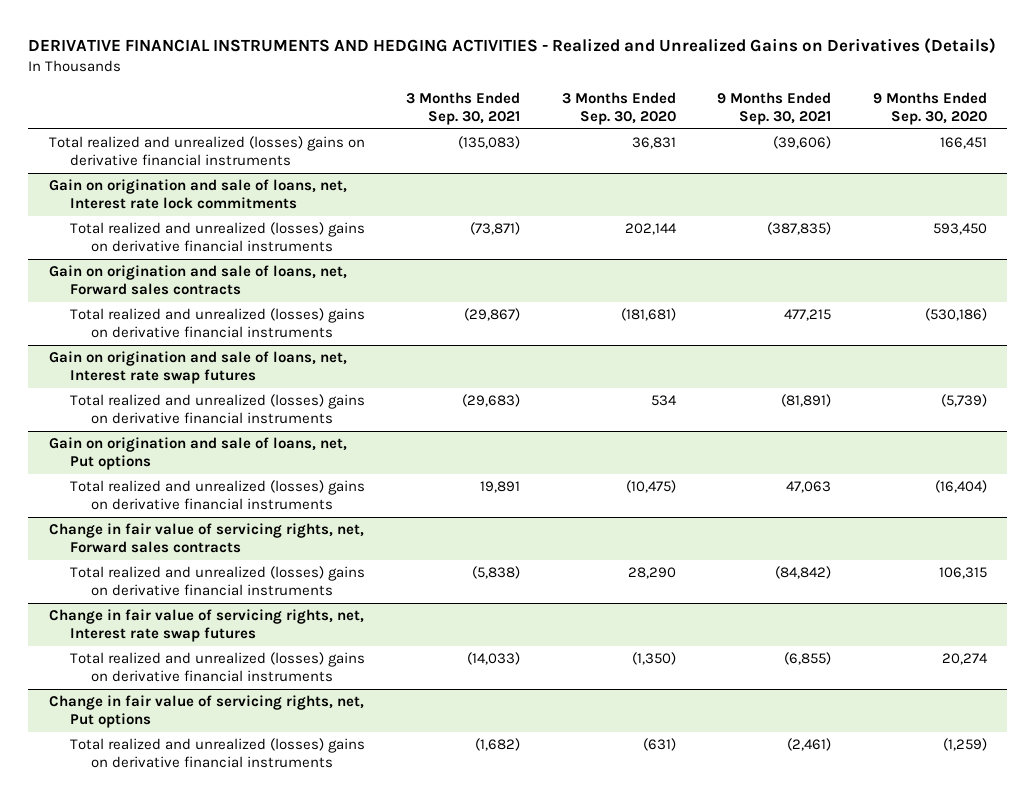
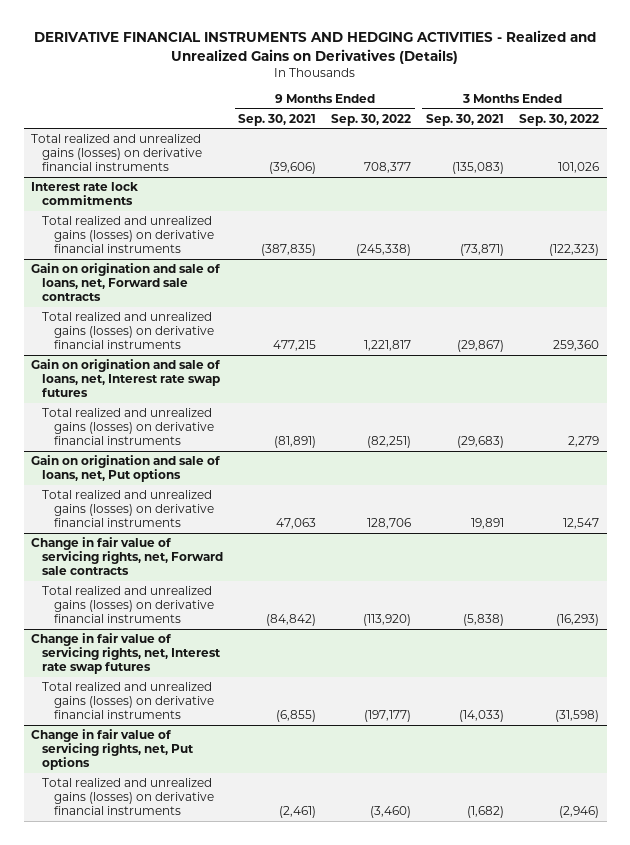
- | 3 Months Ended Sep. 30, 2021 | 3 Months Ended Sep. 30, 2020 | 9 Months Ended Sep. 30, 2021 | 9 Months Ended Sep. 30, 2020
+ | 9 Months Ended Sep. 30, 2021 | 9 Months Ended Sep. 30, 2022 | 3 Months Ended Sep. 30, 2021 | 3 Months Ended Sep. 30, 2022
- Total realized and unrealized (losses) gains on derivative financial instruments | (135,083) | 36,831 | (39,606) | 166,451
- Gain on origination and sale of loans, net, Interest rate lock commitments
- Total realized and unrealized (losses) gains on derivative financial instruments | (73,871) | 202,144 | (387,835) | 593,450
- Gain on origination and sale of loans, net, Forward sales contracts
- Total realized and unrealized (losses) gains on derivative financial instruments | (29,867) | (181,681) | 477,215 | (530,186)
+ Total realized and unrealized gains (losses) on derivative financial instruments | (39,606) | 708,377 | (135,083) | 101,026
+ Interest rate lock commitments
+ Total realized and unrealized gains (losses) on derivative financial instruments | (387,835) | (245,338) | (73,871) | (122,323)
+ Gain on origination and sale of loans, net, Forward sale contracts
+ Total realized and unrealized gains (losses) on derivative financial instruments | 477,215 | 1,221,817 | (29,867) | 259,360
@ Gain on origination and sale of loans, net, Interest rate swap futures
- Total realized and unrealized (losses) gains on derivative financial instruments | (29,683) | 534 | (81,891) | (5,739)
+ Total realized and unrealized gains (losses) on derivative financial instruments | (81,891) | (82,251) | (29,683) | 2,279
@ Gain on origination and sale of loans, net, Put options
- Total realized and unrealized (losses) gains on derivative financial instruments | 19,891 | (10,475) | 47,063 | (16,404)
- Change in fair value of servicing rights, net, Forward sales contracts
- Total realized and unrealized (losses) gains on derivative financial instruments | (5,838) | 28,290 | (84,842) | 106,315
@ Gain on origination and sale of loans, net, Put options
+ Total realized and unrealized gains (losses) on derivative financial instruments | 47,063 | 128,706 | 19,891 | 12,547
+ Change in fair value of servicing rights, net, Forward sale contracts
+ Total realized and unrealized gains (losses) on derivative financial instruments | (84,842) | (113,920) | (5,838) | (16,293)
@ Change in fair value of servicing rights, net, Interest rate swap futures
- Total realized and unrealized (losses) gains on derivative financial instruments | (14,033) | (1,350) | (6,855) | 20,274
+ Total realized and unrealized gains (losses) on derivative financial instruments | (6,855) | (197,177) | (14,033) | (31,598)
@ Change in fair value of servicing rights, net, Put options
- Total realized and unrealized (losses) gains on derivative financial instruments | (1,682) | (631) | (2,461) | (1,259)
+ Total realized and unrealized gains (losses) on derivative financial instruments | (2,461) | (3,460) | (1,682) | (2,946)

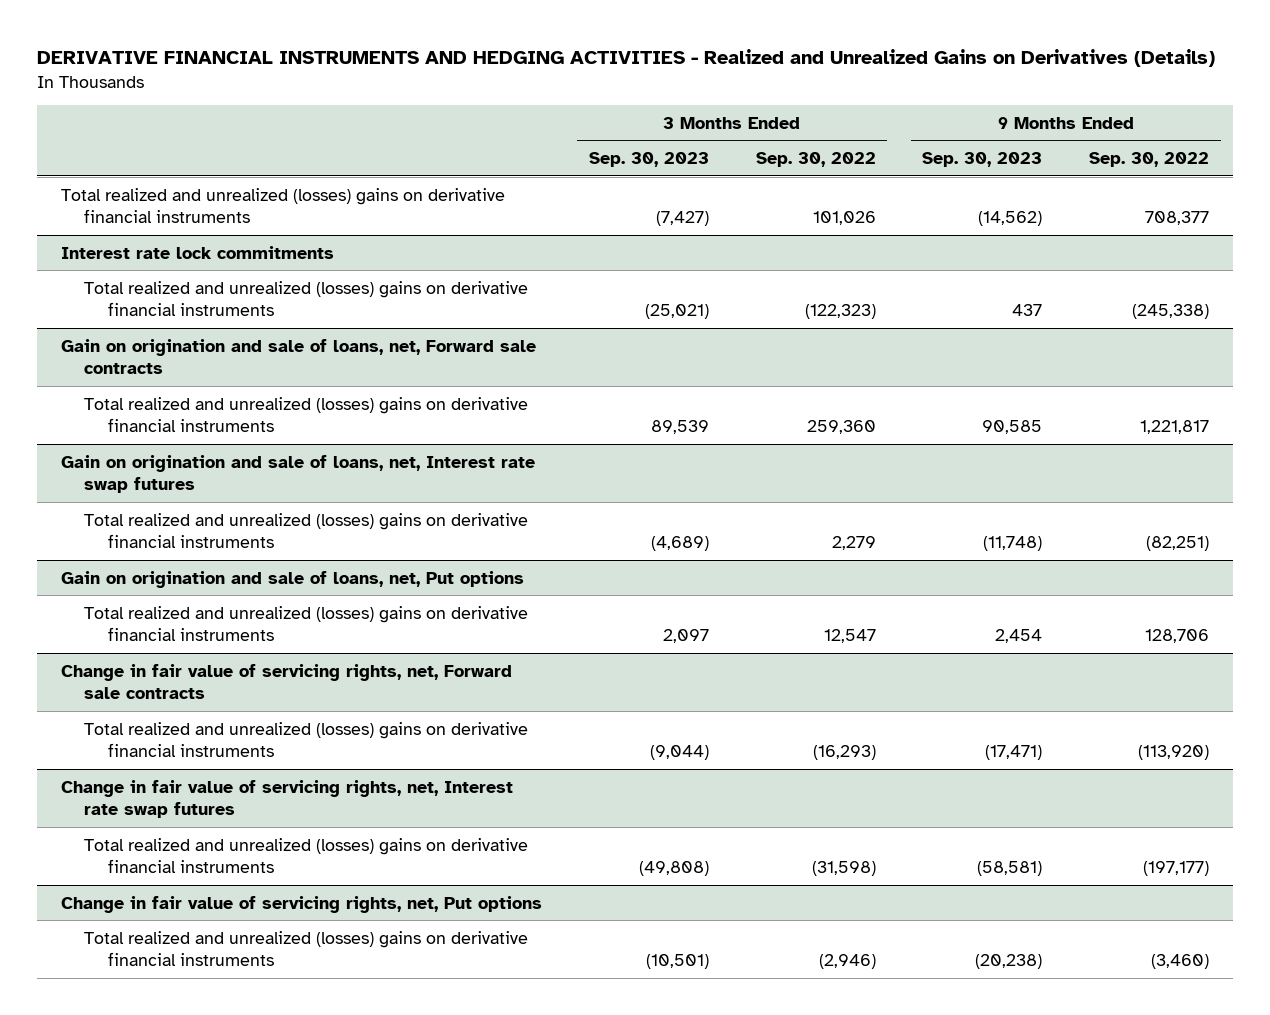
- | 9 Months Ended Sep. 30, 2021 | 9 Months Ended Sep. 30, 2022 | 3 Months Ended Sep. 30, 2021 | 3 Months Ended Sep. 30, 2022
+ | 3 Months Ended Sep. 30, 2023 | 3 Months Ended Sep. 30, 2022 | 9 Months Ended Sep. 30, 2023 | 9 Months Ended Sep. 30, 2022
- Total realized and unrealized gains (losses) on derivative financial instruments | (39,606) | 708,377 | (135,083) | 101,026
+ Total realized and unrealized (losses) gains on derivative financial instruments | (7,427) | 101,026 | (14,562) | 708,377
@ Interest rate lock commitments
- Total realized and unrealized gains (losses) on derivative financial instruments | (387,835) | (245,338) | (73,871) | (122,323)
+ Total realized and unrealized (losses) gains on derivative financial instruments | (25,021) | (122,323) | 437 | (245,338)
@ Gain on origination and sale of loans, net, Forward sale contracts
- Total realized and unrealized gains (losses) on derivative financial instruments | 477,215 | 1,221,817 | (29,867) | 259,360
+ Total realized and unrealized (losses) gains on derivative financial instruments | 89,539 | 259,360 | 90,585 | 1,221,817
@ Gain on origination and sale of loans, net, Interest rate swap futures
- Total realized and unrealized gains (losses) on derivative financial instruments | (81,891) | (82,251) | (29,683) | 2,279
+ Total realized and unrealized (losses) gains on derivative financial instruments | (4,689) | 2,279 | (11,748) | (82,251)
@ Gain on origination and sale of loans, net, Put options
- Total realized and unrealized gains (losses) on derivative financial instruments | 47,063 | 128,706 | 19,891 | 12,547
+ Total realized and unrealized (losses) gains on derivative financial instruments | 2,097 | 12,547 | 2,454 | 128,706
@ Change in fair value of servicing rights, net, Forward sale contracts
- Total realized and unrealized gains (losses) on derivative financial instruments | (84,842) | (113,920) | (5,838) | (16,293)
+ Total realized and unrealized (losses) gains on derivative financial instruments | (9,044) | (16,293) | (17,471) | (113,920)
@ Change in fair value of servicing rights, net, Interest rate swap futures
- Total realized and unrealized gains (losses) on derivative financial instruments | (6,855) | (197,177) | (14,033) | (31,598)
+ Total realized and unrealized (losses) gains on derivative financial instruments | (49,808) | (31,598) | (58,581) | (197,177)
@ Change in fair value of servicing rights, net, Put options
- Total realized and unrealized gains (losses) on derivative financial instruments | (2,461) | (3,460) | (1,682) | (2,946)
+ Total realized and unrealized (losses) gains on derivative financial instruments | (10,501) | (2,946) | (20,238) | (3,460)

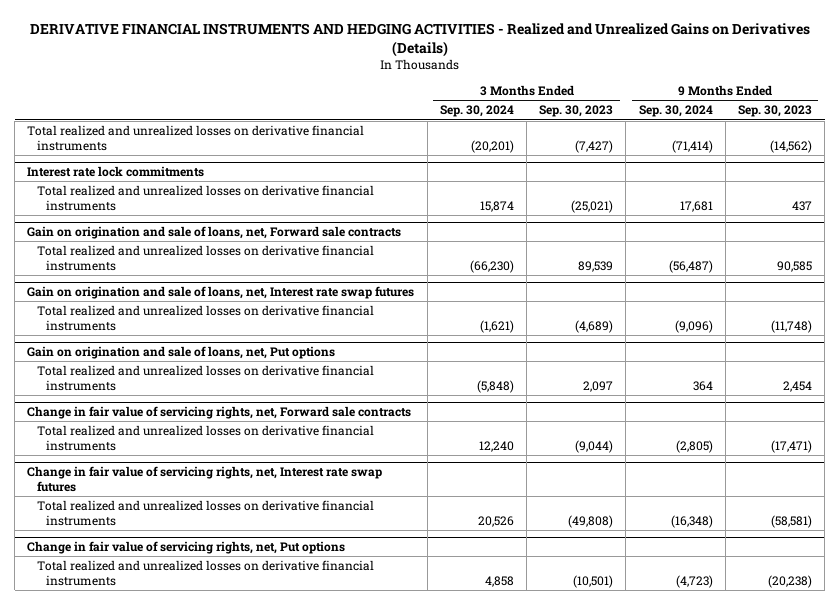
- | 3 Months Ended Sep. 30, 2023 | 3 Months Ended Sep. 30, 2022 | 9 Months Ended Sep. 30, 2023 | 9 Months Ended Sep. 30, 2022
+ | 3 Months Ended Sep. 30, 2024 | 3 Months Ended Sep. 30, 2023 | 9 Months Ended Sep. 30, 2024 | 9 Months Ended Sep. 30, 2023
- Total realized and unrealized (losses) gains on derivative financial instruments | (7,427) | 101,026 | (14,562) | 708,377
+ Total realized and unrealized losses on derivative financial instruments | (20,201) | (7,427) | (71,414) | (14,562)
@ Interest rate lock commitments
- Total realized and unrealized (losses) gains on derivative financial instruments | (25,021) | (122,323) | 437 | (245,338)
+ Total realized and unrealized losses on derivative financial instruments | 15,874 | (25,021) | 17,681 | 437
@ Gain on origination and sale of loans, net, Forward sale contracts
- Total realized and unrealized (losses) gains on derivative financial instruments | 89,539 | 259,360 | 90,585 | 1,221,817
+ Total realized and unrealized losses on derivative financial instruments | (66,230) | 89,539 | (56,487) | 90,585
@ Gain on origination and sale of loans, net, Interest rate swap futures
- Total realized and unrealized (losses) gains on derivative financial instruments | (4,689) | 2,279 | (11,748) | (82,251)
+ Total realized and unrealized losses on derivative financial instruments | (1,621) | (4,689) | (9,096) | (11,748)
@ Gain on origination and sale of loans, net, Put options
- Total realized and unrealized (losses) gains on derivative financial instruments | 2,097 | 12,547 | 2,454 | 128,706
+ Total realized and unrealized losses on derivative financial instruments | (5,848) | 2,097 | 364 | 2,454
@ Change in fair value of servicing rights, net, Forward sale contracts
- Total realized and unrealized (losses) gains on derivative financial instruments | (9,044) | (16,293) | (17,471) | (113,920)
+ Total realized and unrealized losses on derivative financial instruments | 12,240 | (9,044) | (2,805) | (17,471)
@ Change in fair value of servicing rights, net, Interest rate swap futures
- Total realized and unrealized (losses) gains on derivative financial instruments | (49,808) | (31,598) | (58,581) | (197,177)
+ Total realized and unrealized losses on derivative financial instruments | 20,526 | (49,808) | (16,348) | (58,581)
@ Change in fair value of servicing rights, net, Put options
- Total realized and unrealized (losses) gains on derivative financial instruments | (10,501) | (2,946) | (20,238) | (3,460)
+ Total realized and unrealized losses on derivative financial instruments | 4,858 | (10,501) | (4,723) | (20,238)

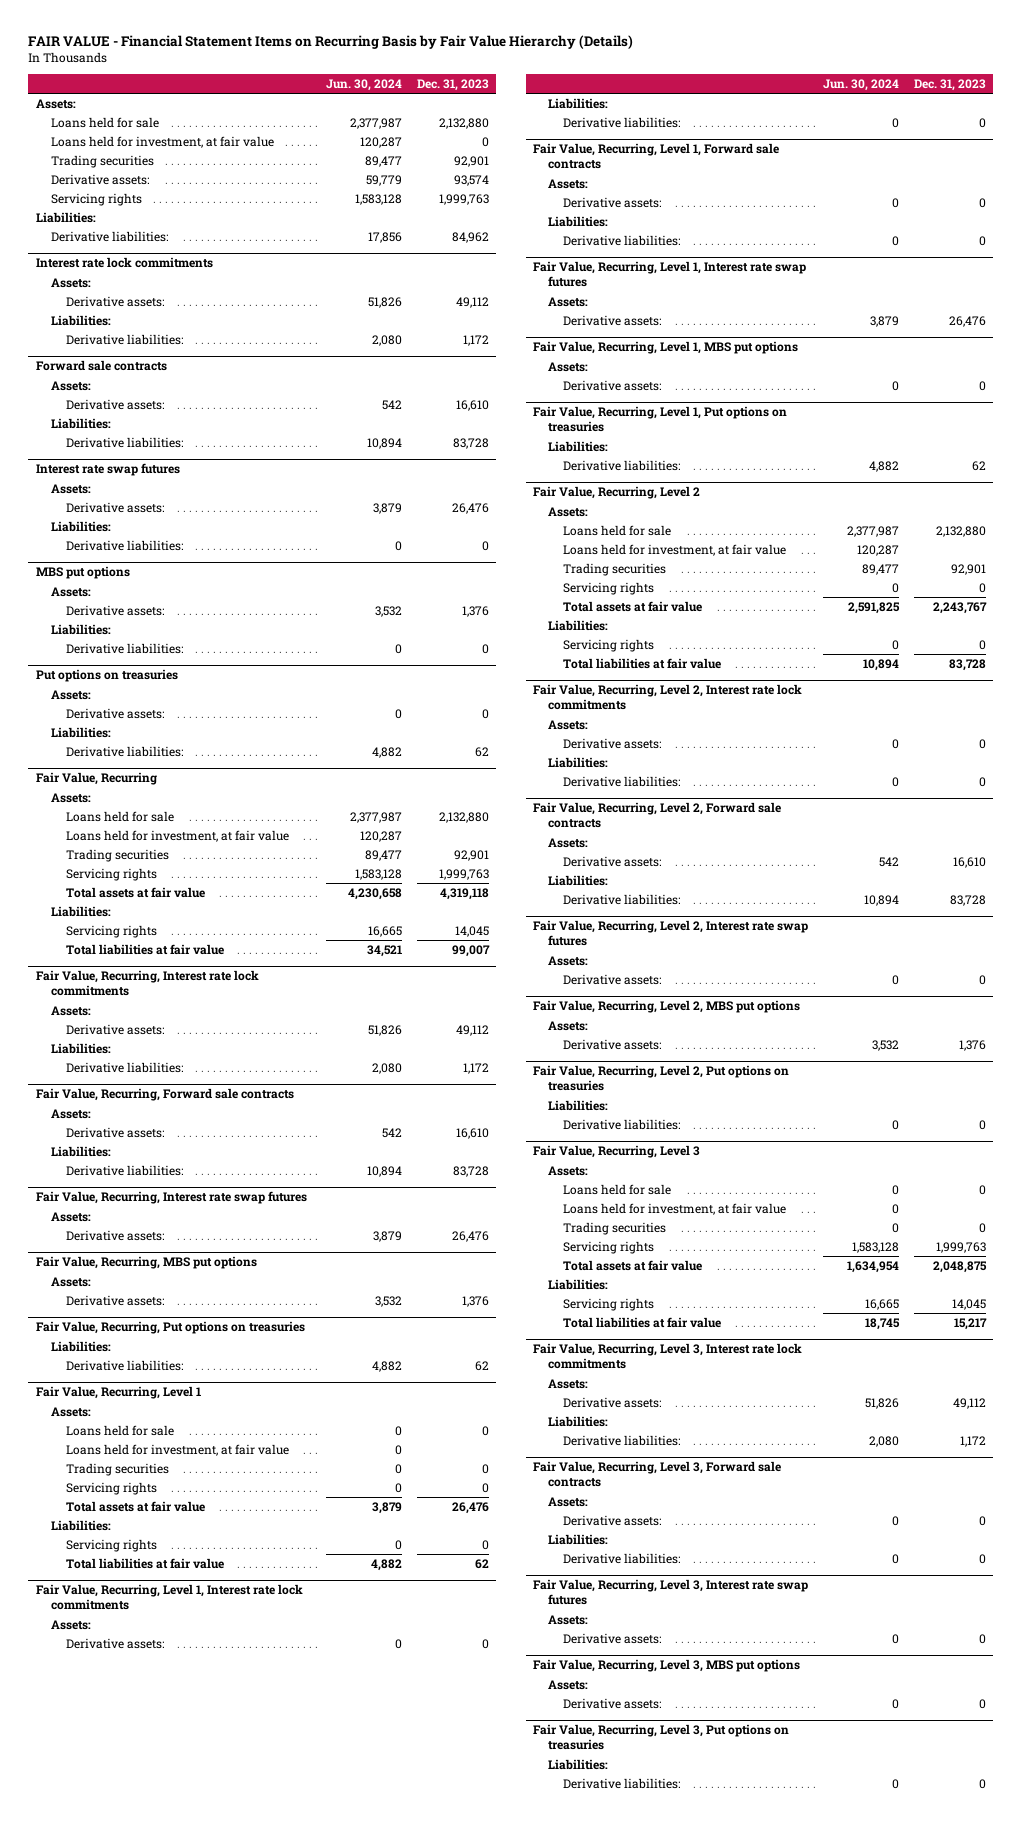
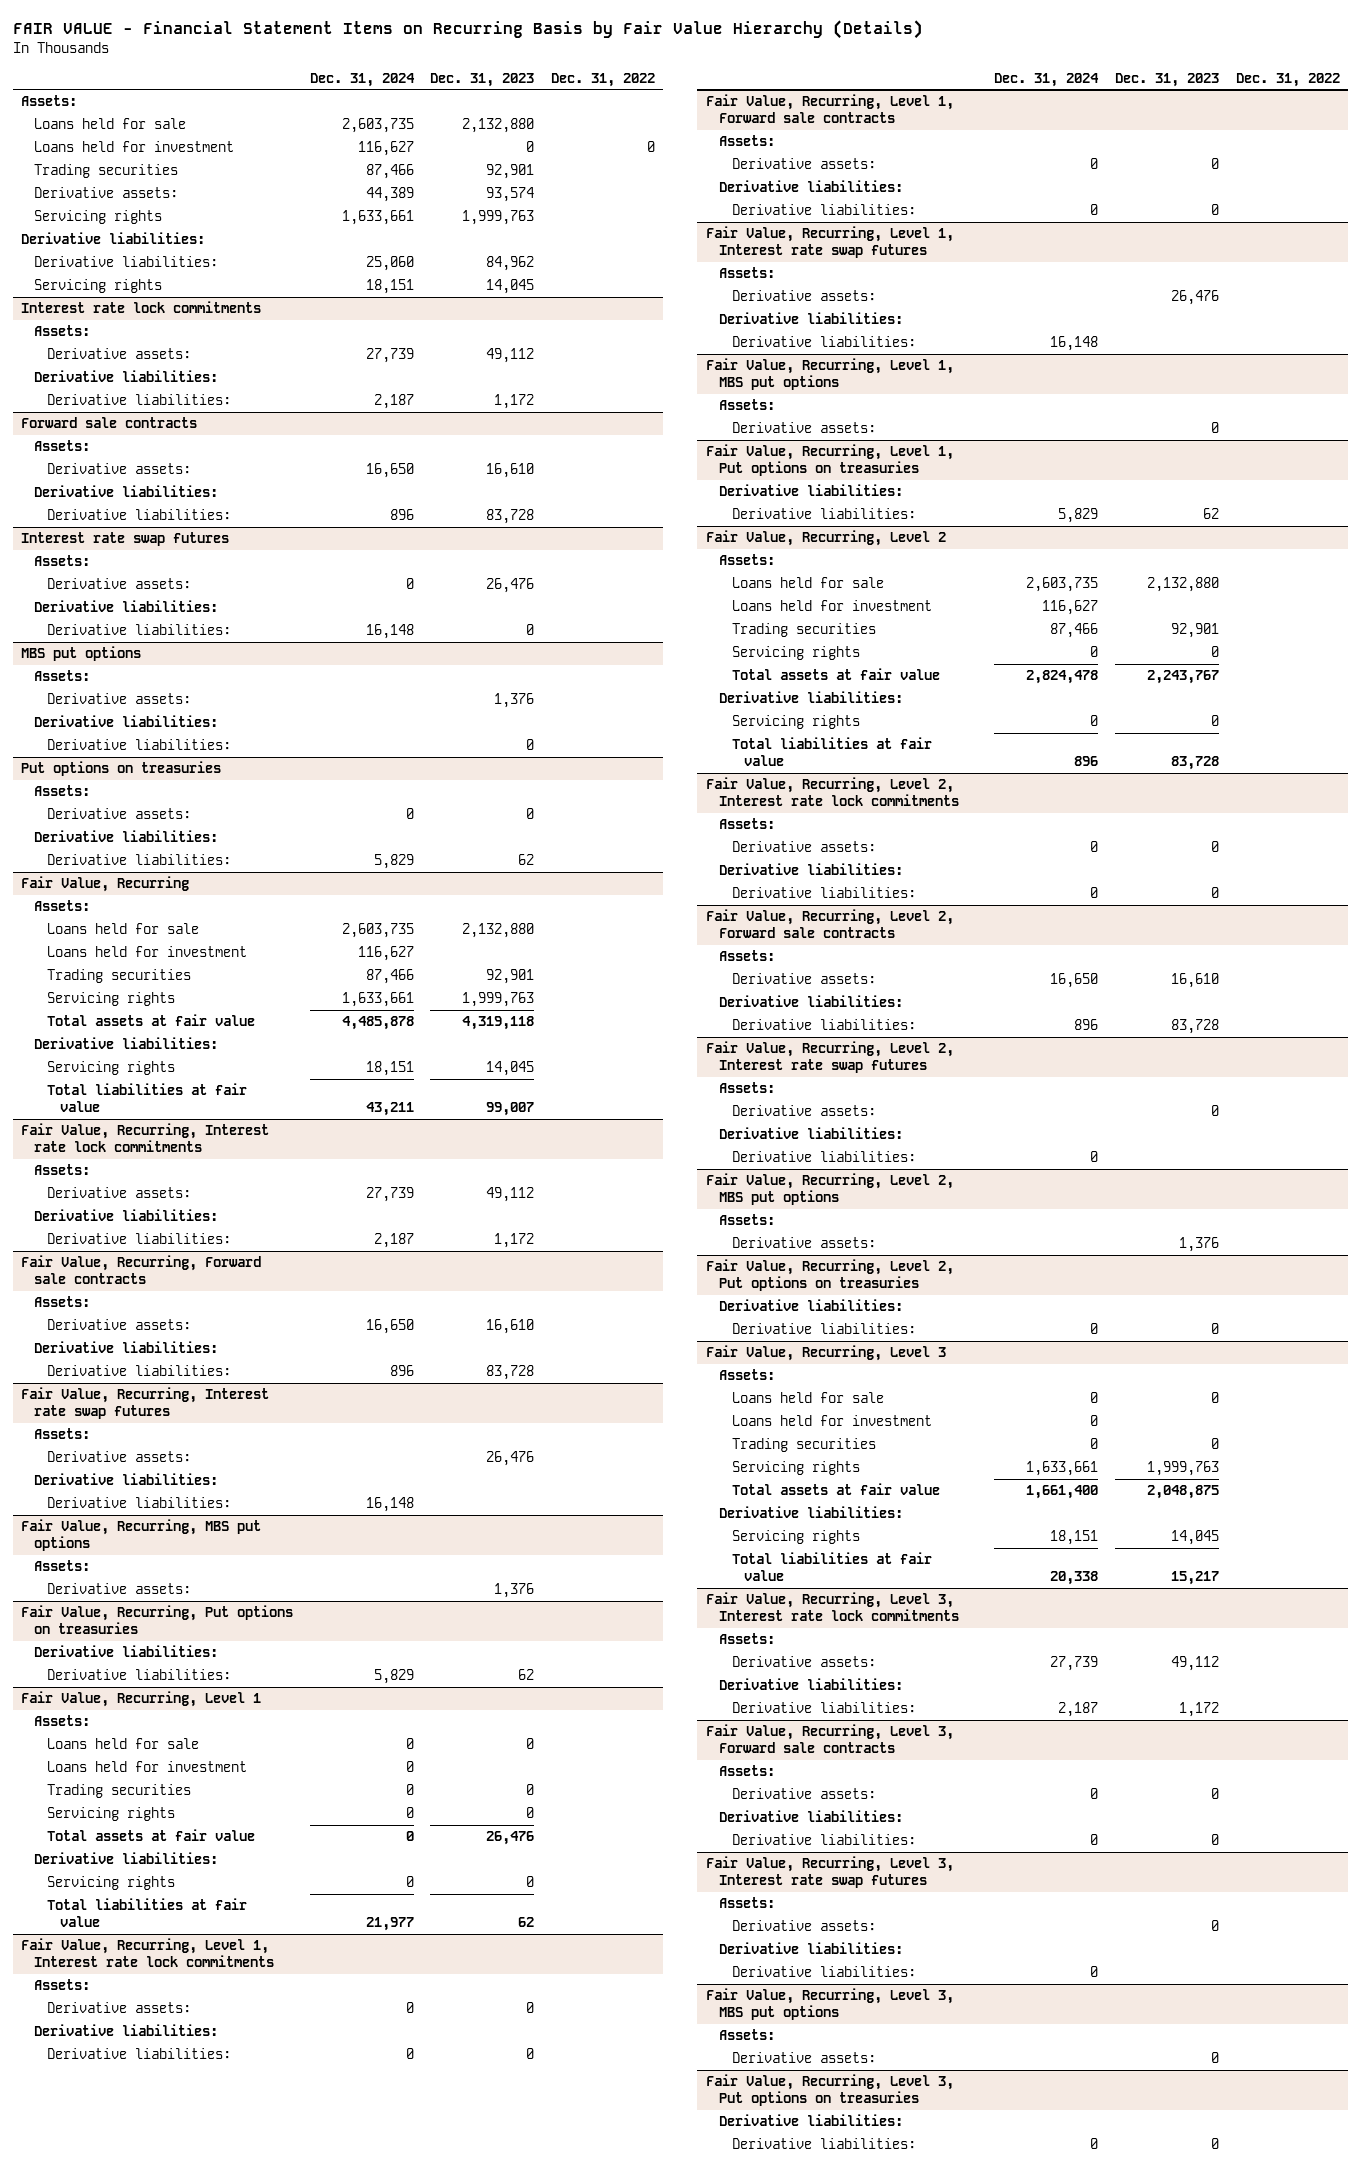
- | Jun. 30, 2024 | Dec. 31, 2023
+ | Dec. 31, 2024 | Dec. 31, 2023 | Dec. 31, 2022
- Loans held for investment, at fair value | 120,287 | 0
+ Loans held for investment | 116,627 | 0 | 0
- Liabilities:
+ Derivative liabilities:
+ Servicing rights | 18,151 | 14,045 |
@ Interest rate lock commitments
- Liabilities:
+ Derivative liabilities:
@ Forward sale contracts
- Liabilities:
+ Derivative liabilities:
@ Interest rate swap futures
- Liabilities:
+ Derivative liabilities:
@ MBS put options
- Liabilities:
+ Derivative liabilities:
@ Put options on treasuries
- Liabilities:
+ Derivative liabilities:
@ Fair Value, Recurring
- Loans held for investment, at fair value | 120,287 |
+ Loans held for investment | 116,627 | |
- Liabilities:
+ Derivative liabilities:
@ Fair Value, Recurring, Interest rate lock commitments
- Liabilities:
+ Derivative liabilities:
@ Fair Value, Recurring, Forward sale contracts
- Liabilities:
+ Derivative liabilities:
@ Fair Value, Recurring, Interest rate swap futures
+ Derivative liabilities:
+ Derivative liabilities: | 16,148 | |
@ Fair Value, Recurring, Put options on treasuries
- Liabilities:
+ Derivative liabilities:
@ Fair Value, Recurring, Level 1
- Loans held for investment, at fair value | 0 |
+ Loans held for investment | 0 | |
- Liabilities:
+ Derivative liabilities:
@ Fair Value, Recurring, Level 1, Interest rate lock commitments
- Liabilities:
+ Derivative liabilities:
@ Fair Value, Recurring, Level 1, Forward sale contracts
- Liabilities:
+ Derivative liabilities:
@ Fair Value, Recurring, Level 1, Interest rate swap futures
+ Derivative liabilities:
+ Derivative liabilities: | 16,148 | |
@ Fair Value, Recurring, Level 1, Put options on treasuries
- Liabilities:
+ Derivative liabilities:
@ Fair Value, Recurring, Level 2
- Loans held for investment, at fair value | 120,287 |
+ Loans held for investment | 116,627 | |
- Liabilities:
+ Derivative liabilities:
@ Fair Value, Recurring, Level 2, Interest rate lock commitments
- Liabilities:
+ Derivative liabilities:
@ Fair Value, Recurring, Level 2, Forward sale contracts
- Liabilities:
+ Derivative liabilities:
@ Fair Value, Recurring, Level 2, Interest rate swap futures
+ Derivative liabilities:
+ Derivative liabilities: | 0 | |
@ Fair Value, Recurring, Level 2, Put options on treasuries
- Liabilities:
+ Derivative liabilities:
@ Fair Value, Recurring, Level 3
- Loans held for investment, at fair value | 0 |
+ Loans held for investment | 0 | |
- Liabilities:
+ Derivative liabilities:
@ Fair Value, Recurring, Level 3, Interest rate lock commitments
- Liabilities:
+ Derivative liabilities:
@ Fair Value, Recurring, Level 3, Forward sale contracts
- Liabilities:
+ Derivative liabilities:
@ Fair Value, Recurring, Level 3, Interest rate swap futures
+ Derivative liabilities:
+ Derivative liabilities: | 0 | |
@ Fair Value, Recurring, Level 3, Put options on treasuries
- Liabilities:
+ Derivative liabilities:

